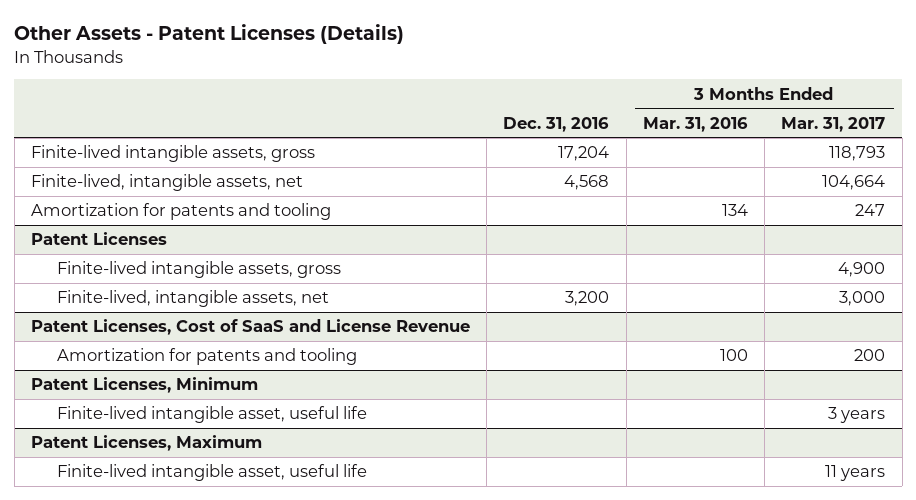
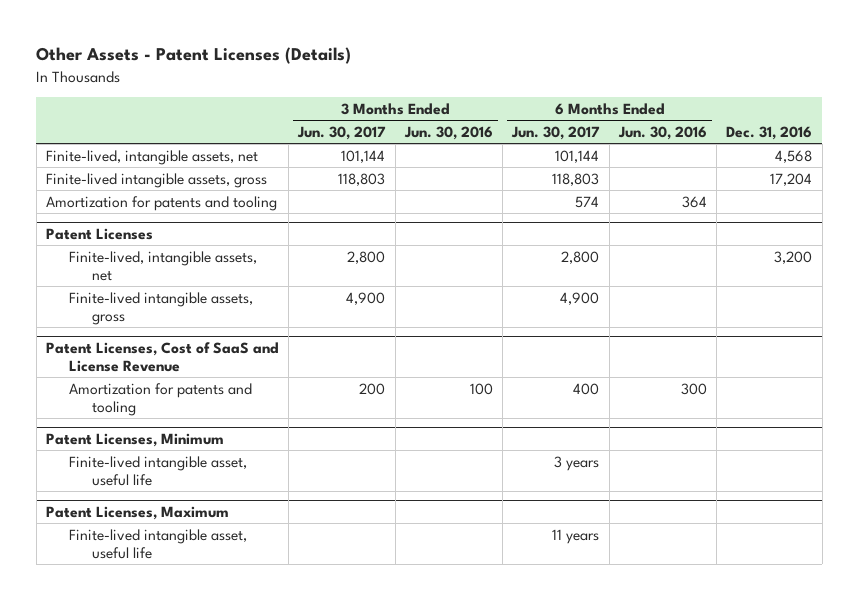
- | Dec. 31, 2016 | 3 Months Ended Mar. 31, 2016 | 3 Months Ended Mar. 31, 2017
+ | 3 Months Ended Jun. 30, 2017 | 3 Months Ended Jun. 30, 2016 | 6 Months Ended Jun. 30, 2017 | 6 Months Ended Jun. 30, 2016 | Dec. 31, 2016
moved down: Finite-lived intangible assets, gross | 118,803 | | 118,803 | | 17,204
@ Patent Licenses
moved down: Finite-lived intangible assets, gross | 4,900 | | 4,900 | |

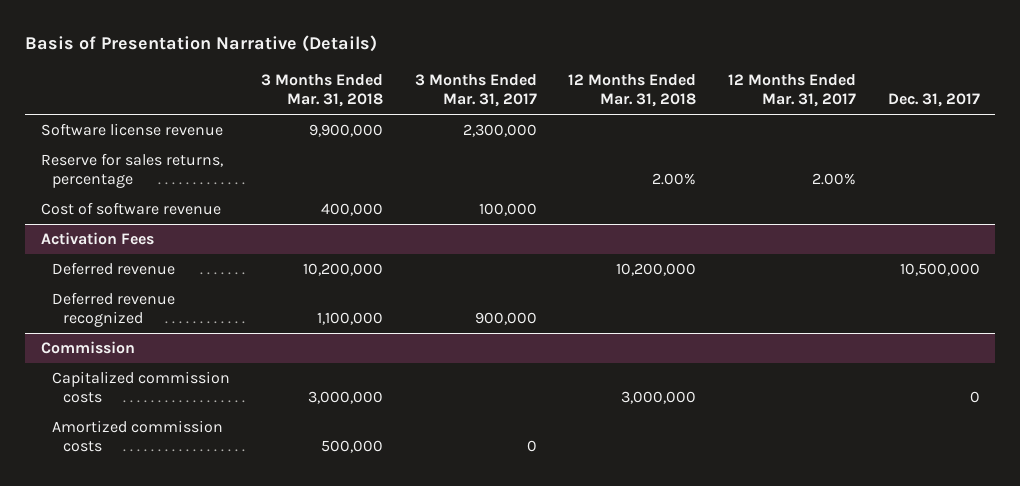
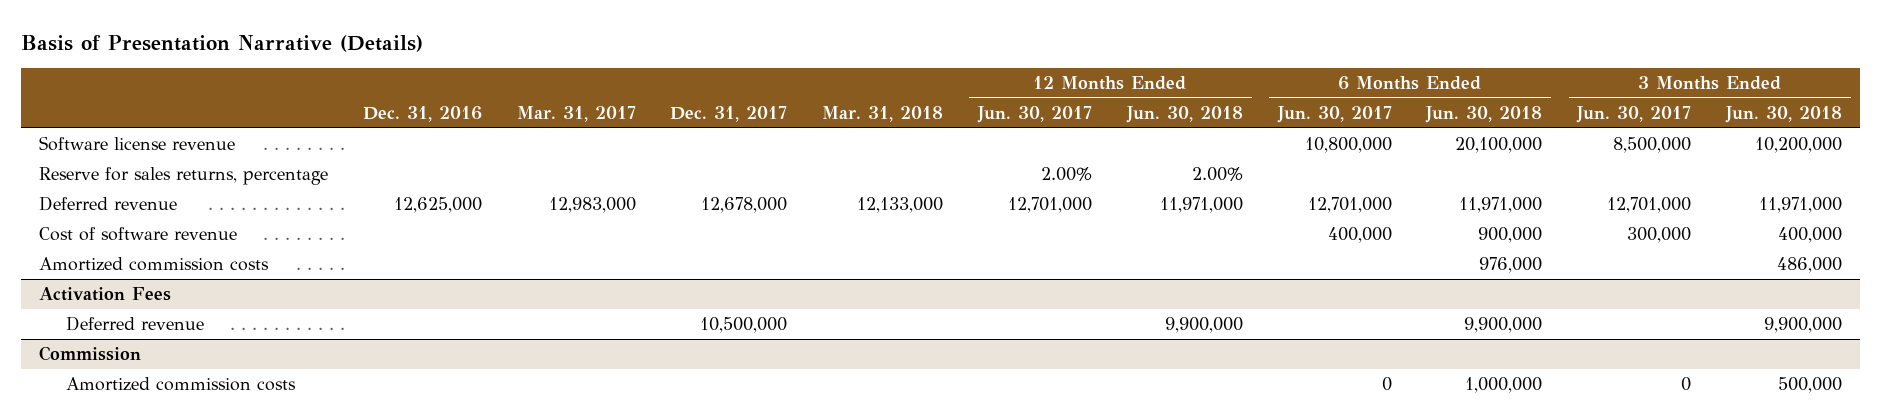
- | 3 Months Ended Mar. 31, 2018 | 3 Months Ended Mar. 31, 2017 | 12 Months Ended Mar. 31, 2018 | 12 Months Ended Mar. 31, 2017 | Dec. 31, 2017
+ | Dec. 31, 2016 | Mar. 31, 2017 | Dec. 31, 2017 | Mar. 31, 2018 | 12 Months Ended Jun. 30, 2017 | 12 Months Ended Jun. 30, 2018 | 6 Months Ended Jun. 30, 2017 | 6 Months Ended Jun. 30, 2018 | 3 Months Ended Jun. 30, 2017 | 3 Months Ended Jun. 30, 2018
+ Deferred revenue | 12,625,000 | 12,983,000 | 12,678,000 | 12,133,000 | 12,701,000 | 11,971,000 | 12,701,000 | 11,971,000 | 12,701,000 | 11,971,000
+ Amortized commission costs | | | | | | | | 976,000 | | 486,000
@ Activation Fees
- Deferred revenue recognized | 1,100,000 | 900,000 | | |
@ Commission
- Capitalized commission costs | 3,000,000 | | 3,000,000 | | 0

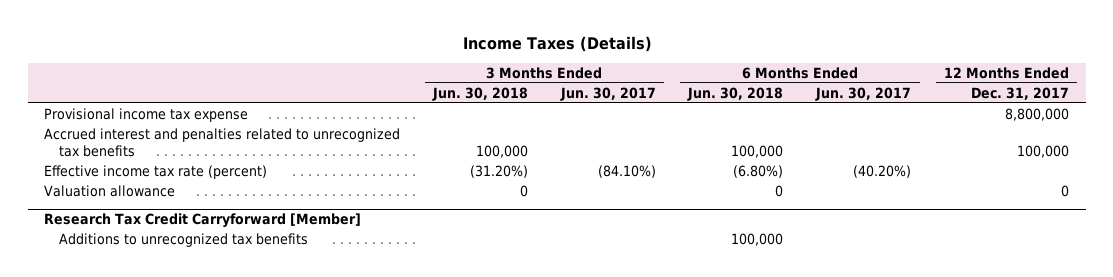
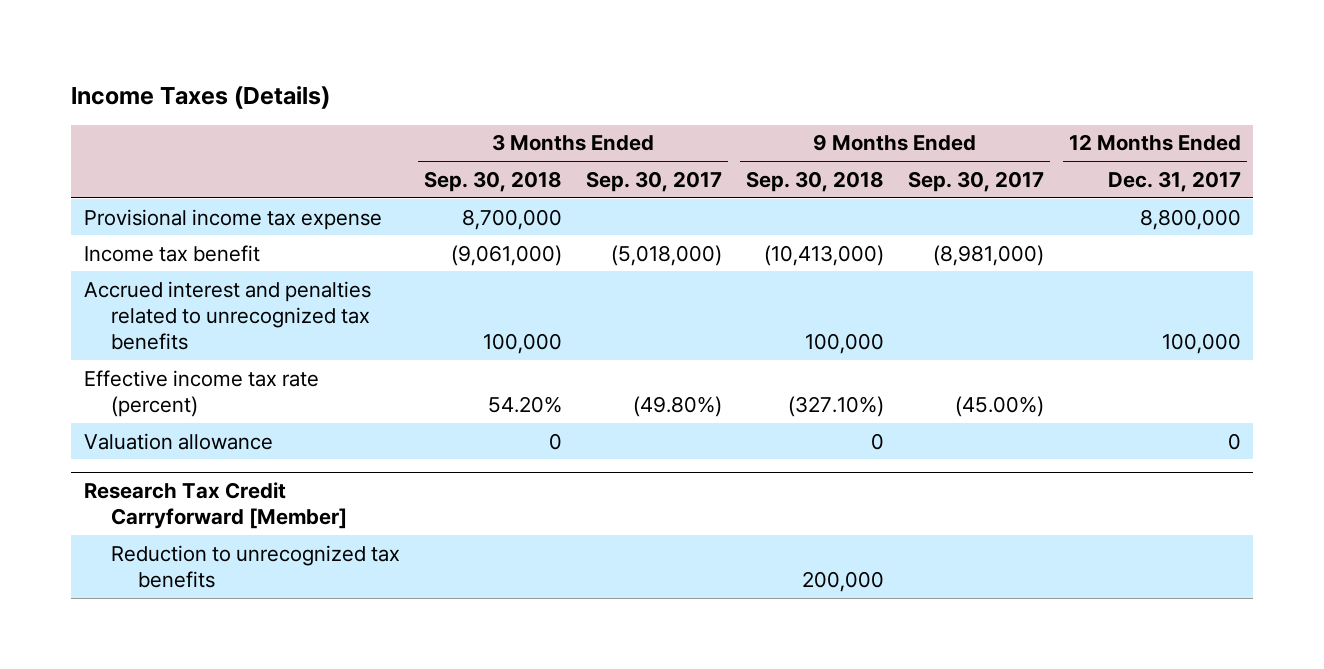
- | 3 Months Ended Jun. 30, 2018 | 3 Months Ended Jun. 30, 2017 | 6 Months Ended Jun. 30, 2018 | 6 Months Ended Jun. 30, 2017 | 12 Months Ended Dec. 31, 2017
+ | 3 Months Ended Sep. 30, 2018 | 3 Months Ended Sep. 30, 2017 | 9 Months Ended Sep. 30, 2018 | 9 Months Ended Sep. 30, 2017 | 12 Months Ended Dec. 31, 2017
+ Income tax benefit | (9,061,000) | (5,018,000) | (10,413,000) | (8,981,000) |
@ Research Tax Credit Carryforward [Member]
- Additions to unrecognized tax benefits | | | 100,000 | |
+ Reduction to unrecognized tax benefits | | | 200,000 | |

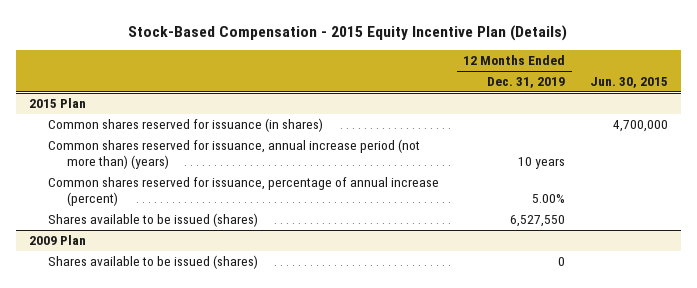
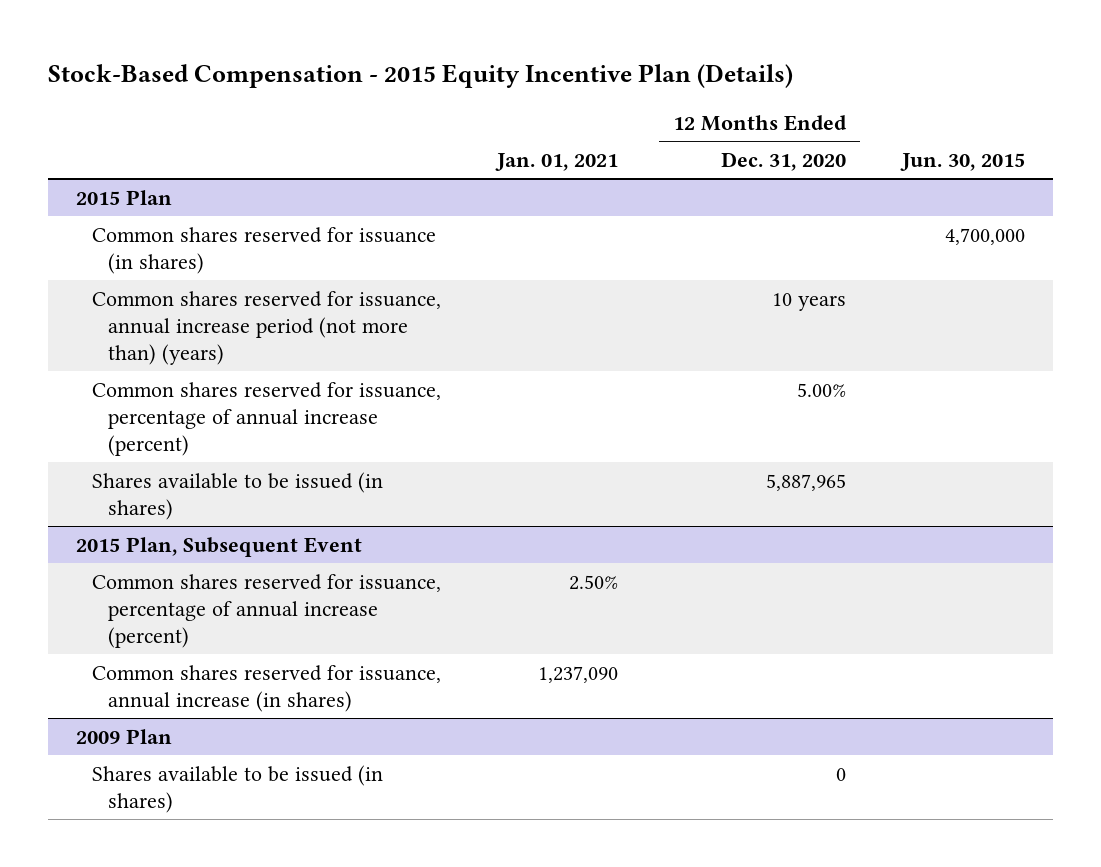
- | 12 Months Ended Dec. 31, 2019 | Jun. 30, 2015
+ | Jan. 01, 2021 | 12 Months Ended Dec. 31, 2020 | Jun. 30, 2015
@ 2015 Plan
- Shares available to be issued (shares) | 6,527,550 |
+ Shares available to be issued (in shares) | | 5,887,965 |
+ 2015 Plan, Subsequent Event
+ Common shares reserved for issuance, percentage of annual increase (percent) | 2.50% | |
+ Common shares reserved for issuance, annual increase (in shares) | 1,237,090 | |
@ 2009 Plan
- Shares available to be issued (shares) | 0 |
+ Shares available to be issued (in shares) | | 0 |

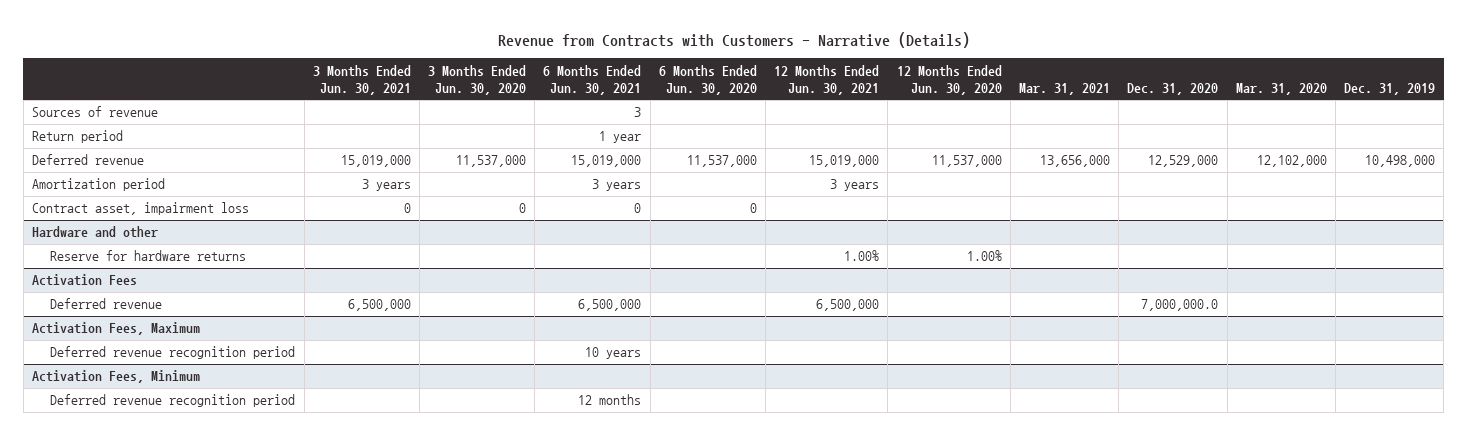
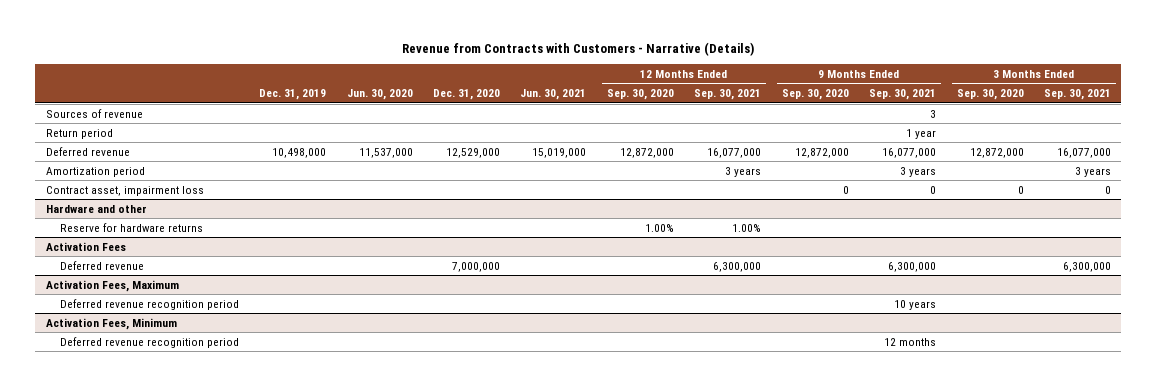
- | 3 Months Ended Jun. 30, 2021 | 3 Months Ended Jun. 30, 2020 | 6 Months Ended Jun. 30, 2021 | 6 Months Ended Jun. 30, 2020 | 12 Months Ended Jun. 30, 2021 | 12 Months Ended Jun. 30, 2020 | Mar. 31, 2021 | Dec. 31, 2020 | Mar. 31, 2020 | Dec. 31, 2019
+ | Dec. 31, 2019 | Jun. 30, 2020 | Dec. 31, 2020 | Jun. 30, 2021 | 12 Months Ended Sep. 30, 2020 | 12 Months Ended Sep. 30, 2021 | 9 Months Ended Sep. 30, 2020 | 9 Months Ended Sep. 30, 2021 | 3 Months Ended Sep. 30, 2020 | 3 Months Ended Sep. 30, 2021
@ Activation Fees
- Deferred revenue | 6,500,000 | | 6,500,000 | | 6,500,000 | | | 7,000,000.0 | |
+ Deferred revenue | | | 7,000,000 | | | 6,300,000 | | 6,300,000 | | 6,300,000

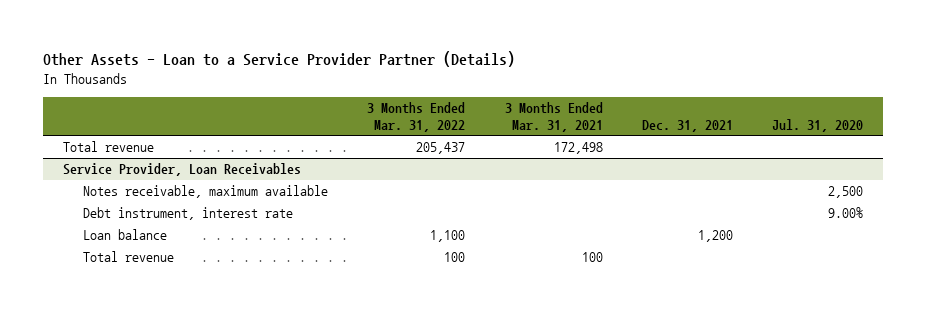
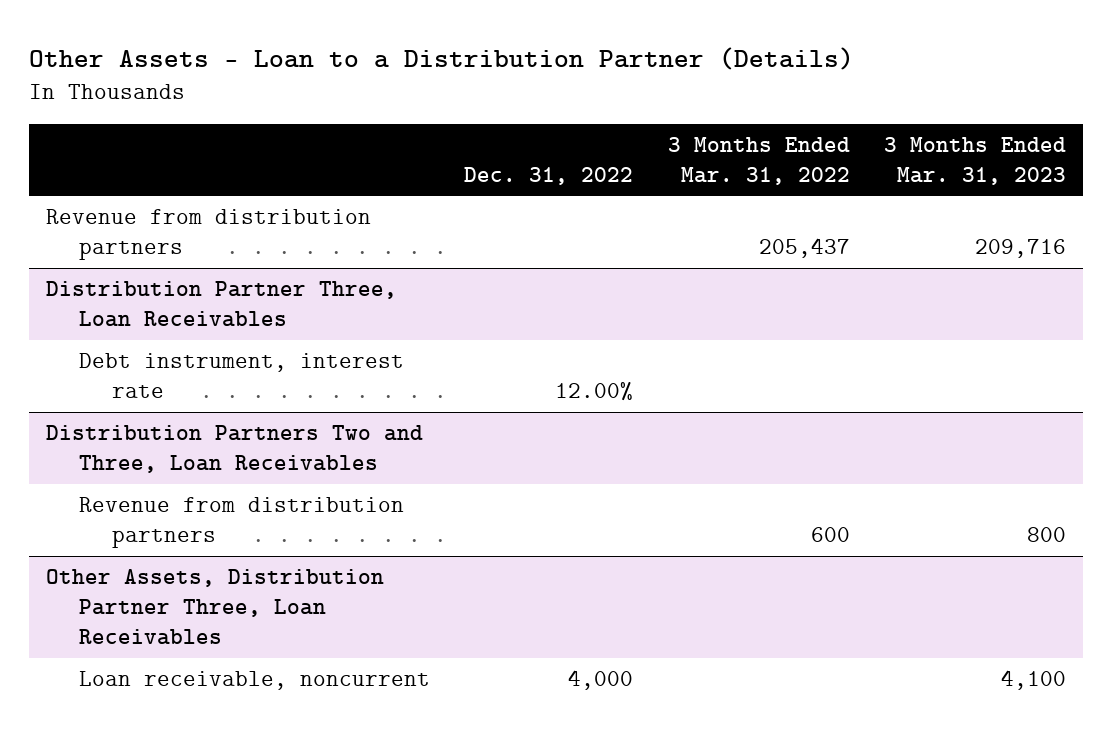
- Other Assets - Loan to a Service Provider Partner (Details)
+ Other Assets - Loan to a Distribution Partner (Details)
- | 3 Months Ended Mar. 31, 2022 | 3 Months Ended Mar. 31, 2021 | Dec. 31, 2021 | Jul. 31, 2020
+ | Dec. 31, 2022 | 3 Months Ended Mar. 31, 2022 | 3 Months Ended Mar. 31, 2023
- Total revenue | 205,437 | 172,498 | |
- Service Provider, Loan Receivables
- Notes receivable, maximum available | | | | 2,500
- Debt instrument, interest rate | | | | 9.00%
- Loan balance | 1,100 | | 1,200 |
- Total revenue | 100 | 100 | |
+ Revenue from distribution partners | | 205,437 | 209,716
+ Distribution Partner Three, Loan Receivables
+ Debt instrument, interest rate | 12.00% | |
+ Distribution Partners Two and Three, Loan Receivables
+ Revenue from distribution partners | | 600 | 800
+ Other Assets, Distribution Partner Three, Loan Receivables
+ Loan receivable, noncurrent | 4,000 | | 4,100

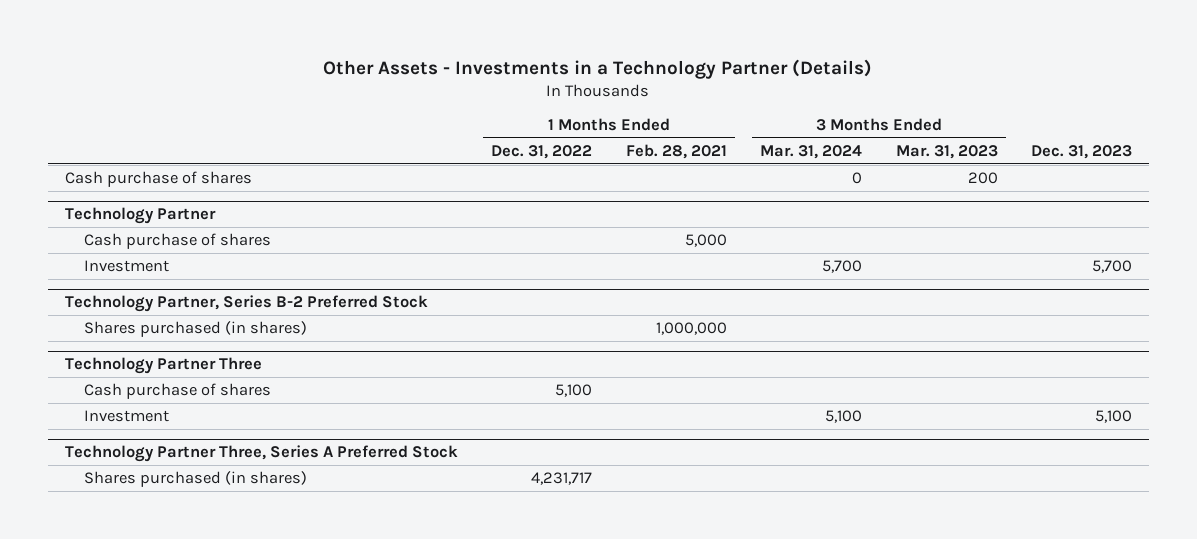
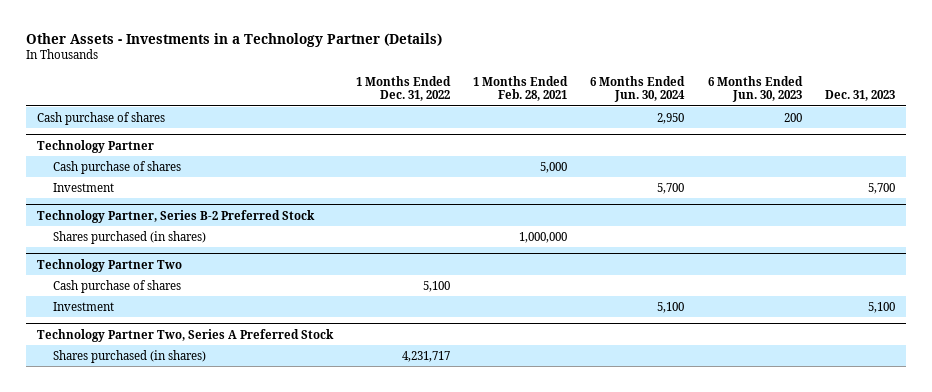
- | 1 Months Ended Dec. 31, 2022 | 1 Months Ended Feb. 28, 2021 | 3 Months Ended Mar. 31, 2024 | 3 Months Ended Mar. 31, 2023 | Dec. 31, 2023
+ | 1 Months Ended Dec. 31, 2022 | 1 Months Ended Feb. 28, 2021 | 6 Months Ended Jun. 30, 2024 | 6 Months Ended Jun. 30, 2023 | Dec. 31, 2023
- Technology Partner Three
+ Technology Partner Two
- Technology Partner Three, Series A Preferred Stock
+ Technology Partner Two, Series A Preferred Stock

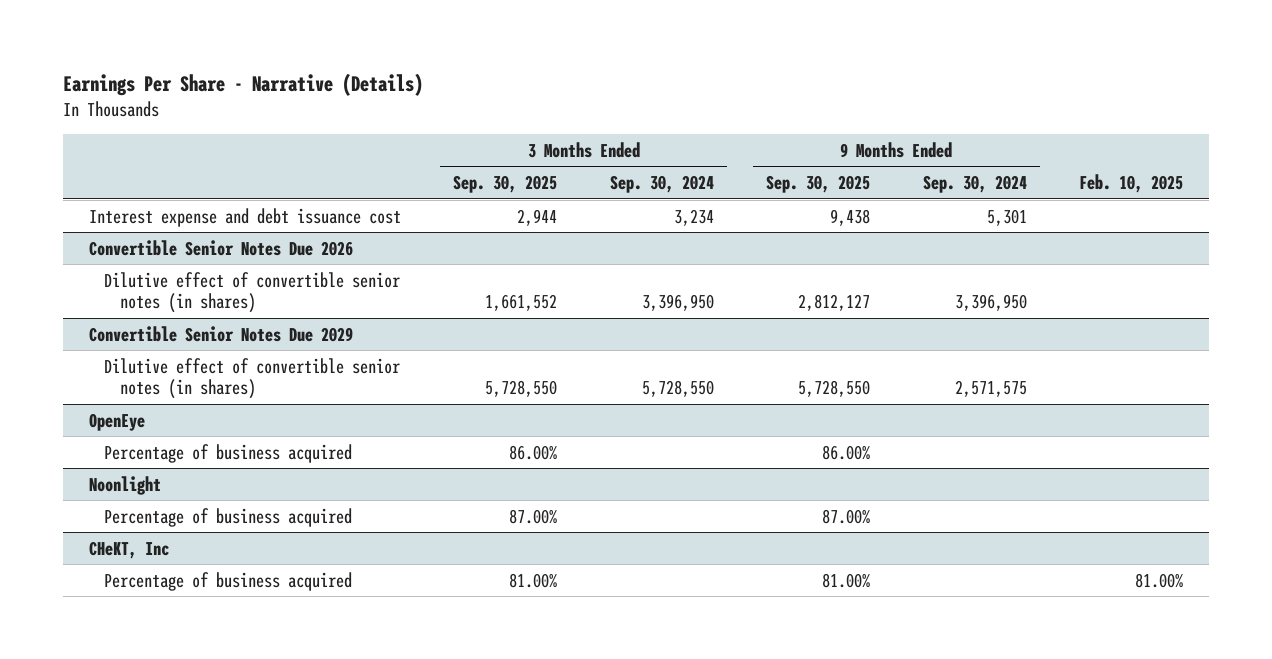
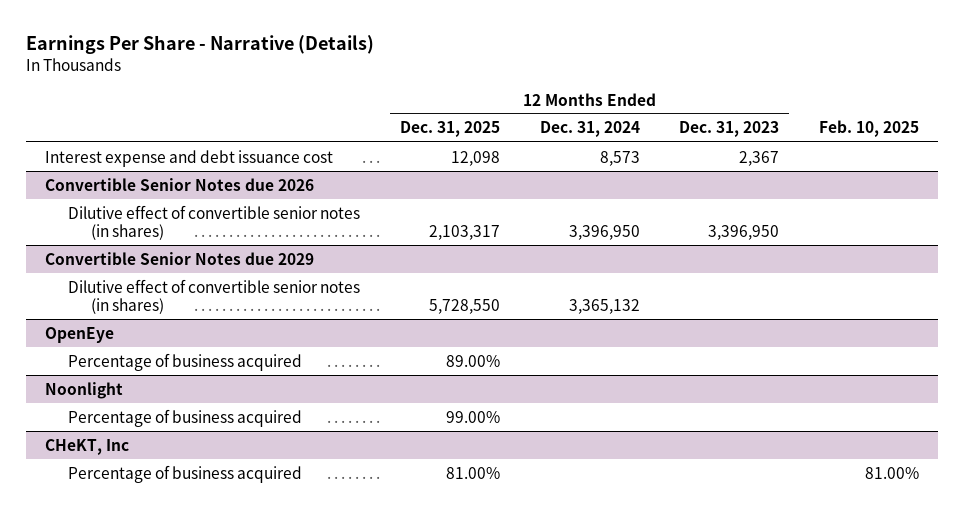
- | 3 Months Ended Sep. 30, 2025 | 3 Months Ended Sep. 30, 2024 | 9 Months Ended Sep. 30, 2025 | 9 Months Ended Sep. 30, 2024 | Feb. 10, 2025
+ | 12 Months Ended Dec. 31, 2025 | 12 Months Ended Dec. 31, 2024 | 12 Months Ended Dec. 31, 2023 | Feb. 10, 2025
- Convertible Senior Notes Due 2026
+ Convertible Senior Notes due 2026
- Convertible Senior Notes Due 2029
+ Convertible Senior Notes due 2029

